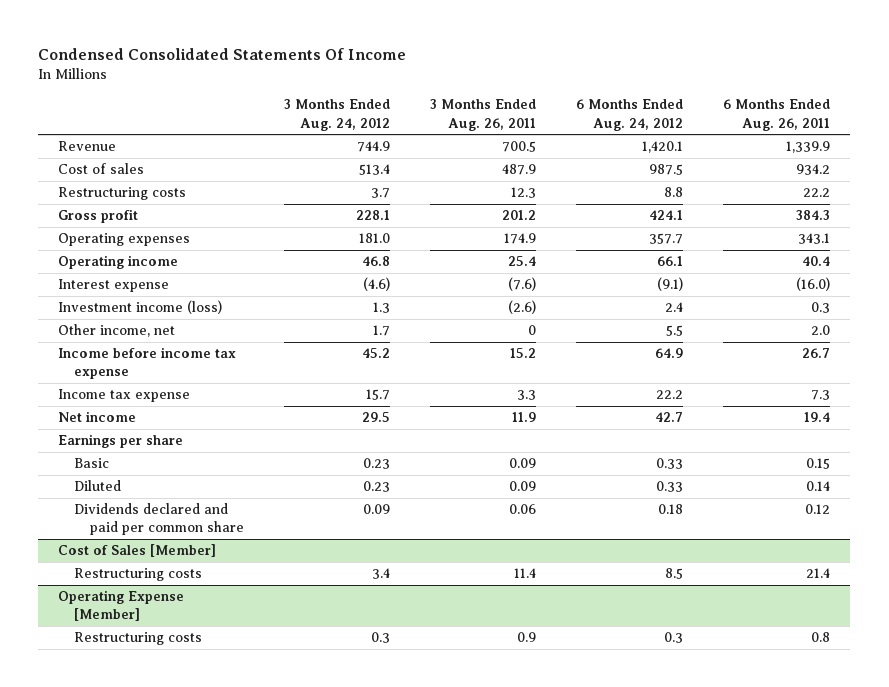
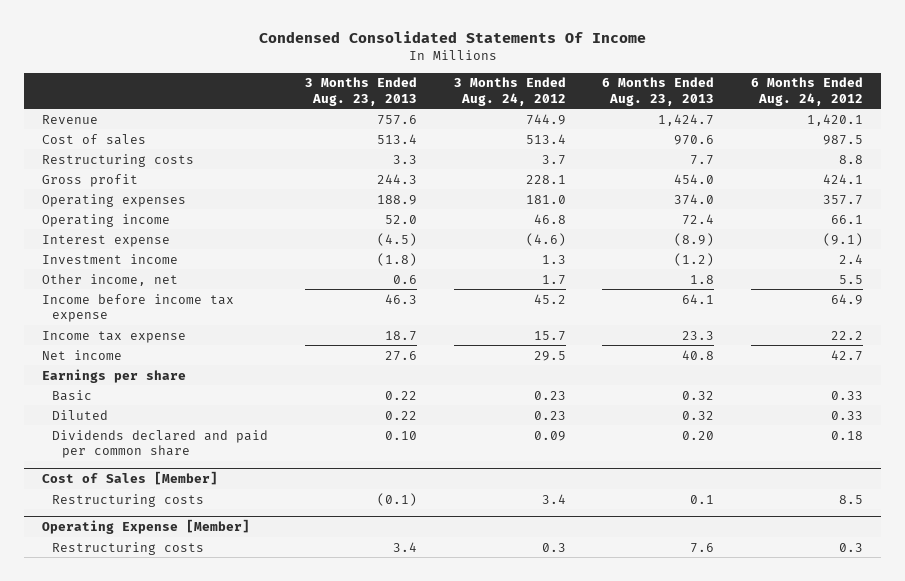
- | 3 Months Ended Aug. 24, 2012 | 3 Months Ended Aug. 26, 2011 | 6 Months Ended Aug. 24, 2012 | 6 Months Ended Aug. 26, 2011
+ | 3 Months Ended Aug. 23, 2013 | 3 Months Ended Aug. 24, 2012 | 6 Months Ended Aug. 23, 2013 | 6 Months Ended Aug. 24, 2012
- Investment income (loss) | 1.3 | (2.6) | 2.4 | 0.3
+ Investment income | (1.8) | 1.3 | (1.2) | 2.4

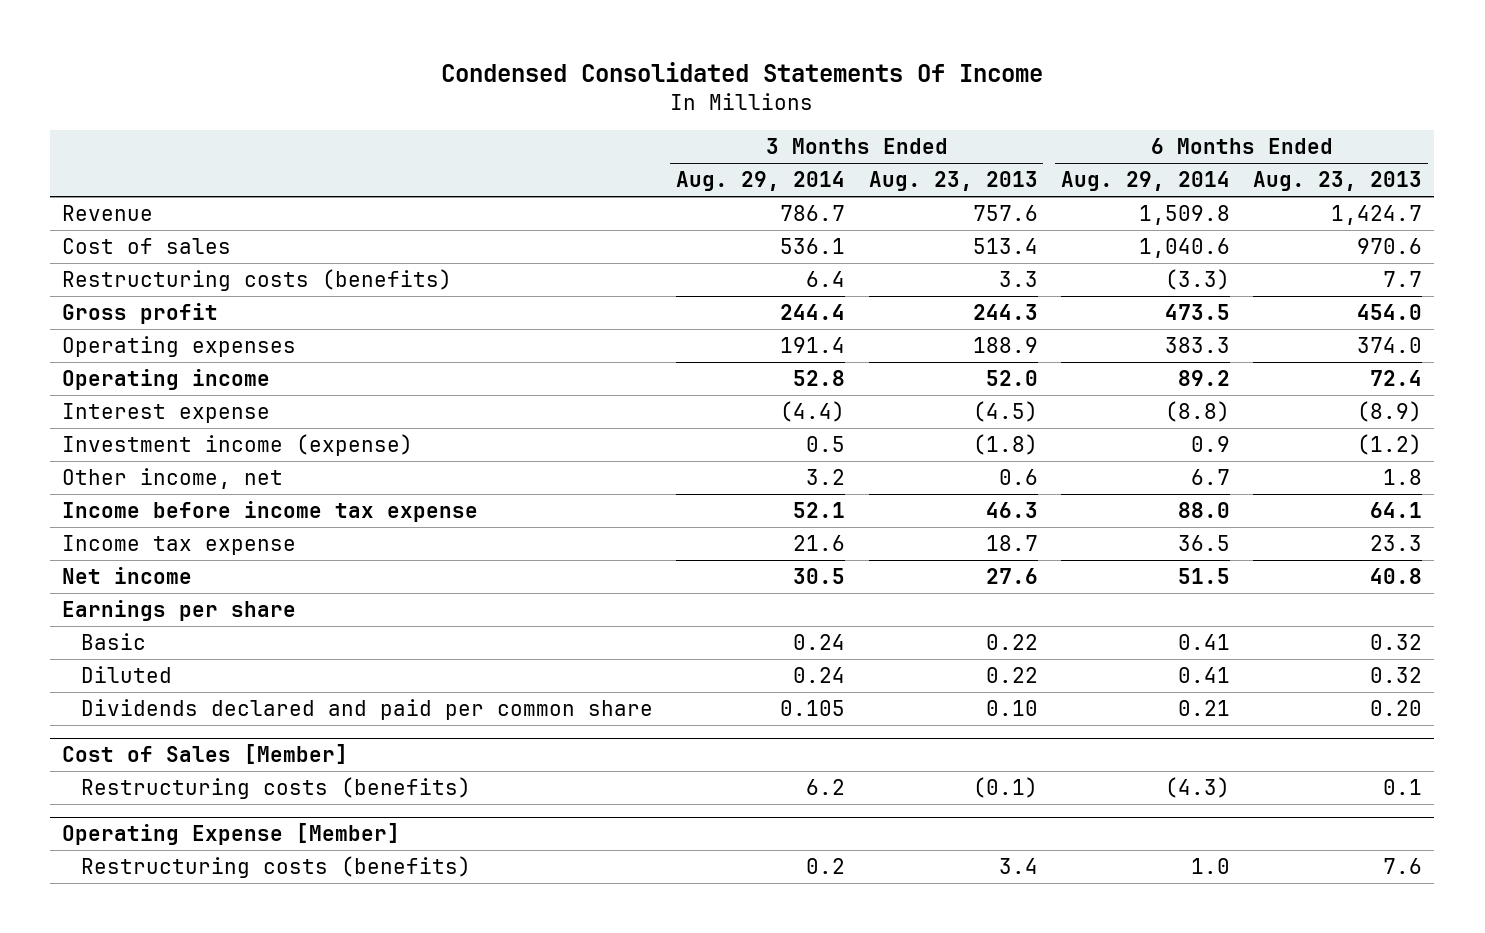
- | 3 Months Ended Aug. 23, 2013 | 3 Months Ended Aug. 24, 2012 | 6 Months Ended Aug. 23, 2013 | 6 Months Ended Aug. 24, 2012
+ | 3 Months Ended Aug. 29, 2014 | 3 Months Ended Aug. 23, 2013 | 6 Months Ended Aug. 29, 2014 | 6 Months Ended Aug. 23, 2013
- Restructuring costs | 3.3 | 3.7 | 7.7 | 8.8
+ Restructuring costs (benefits) | 6.4 | 3.3 | (3.3) | 7.7
- Investment income | (1.8) | 1.3 | (1.2) | 2.4
+ Investment income (expense) | 0.5 | (1.8) | 0.9 | (1.2)
@ Cost of Sales [Member]
- Restructuring costs | (0.1) | 3.4 | 0.1 | 8.5
+ Restructuring costs (benefits) | 6.2 | (0.1) | (4.3) | 0.1
@ Operating Expense [Member]
- Restructuring costs | 3.4 | 0.3 | 7.6 | 0.3
+ Restructuring costs (benefits) | 0.2 | 3.4 | 1.0 | 7.6

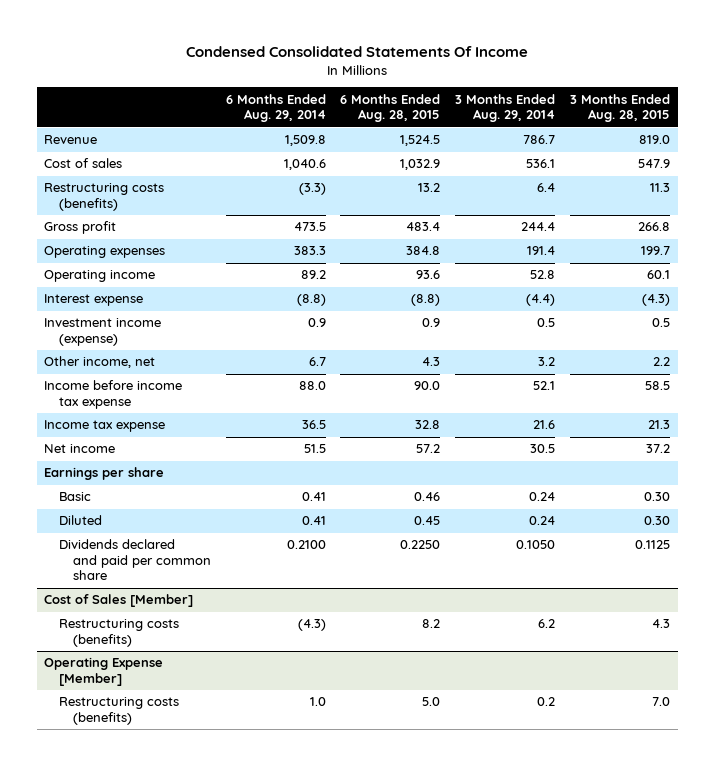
- | 3 Months Ended Aug. 29, 2014 | 3 Months Ended Aug. 23, 2013 | 6 Months Ended Aug. 29, 2014 | 6 Months Ended Aug. 23, 2013
+ | 6 Months Ended Aug. 29, 2014 | 6 Months Ended Aug. 28, 2015 | 3 Months Ended Aug. 29, 2014 | 3 Months Ended Aug. 28, 2015
- Dividends declared and paid per common share | 0.105 | 0.10 | 0.21 | 0.20
+ Dividends declared and paid per common share | 0.2100 | 0.2250 | 0.1050 | 0.1125

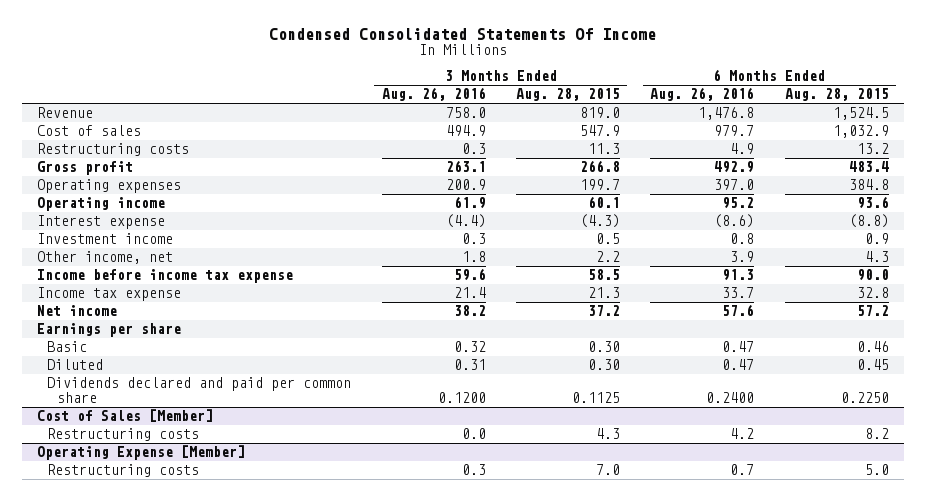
- | 6 Months Ended Aug. 29, 2014 | 6 Months Ended Aug. 28, 2015 | 3 Months Ended Aug. 29, 2014 | 3 Months Ended Aug. 28, 2015
+ | 3 Months Ended Aug. 26, 2016 | 3 Months Ended Aug. 28, 2015 | 6 Months Ended Aug. 26, 2016 | 6 Months Ended Aug. 28, 2015
- Restructuring costs (benefits) | (3.3) | 13.2 | 6.4 | 11.3
+ Restructuring costs | 0.3 | 11.3 | 4.9 | 13.2
- Investment income (expense) | 0.9 | 0.9 | 0.5 | 0.5
+ Investment income | 0.3 | 0.5 | 0.8 | 0.9
@ Cost of Sales [Member]
- Restructuring costs (benefits) | (4.3) | 8.2 | 6.2 | 4.3
+ Restructuring costs | 0.0 | 4.3 | 4.2 | 8.2
@ Operating Expense [Member]
- Restructuring costs (benefits) | 1.0 | 5.0 | 0.2 | 7.0
+ Restructuring costs | 0.3 | 7.0 | 0.7 | 5.0

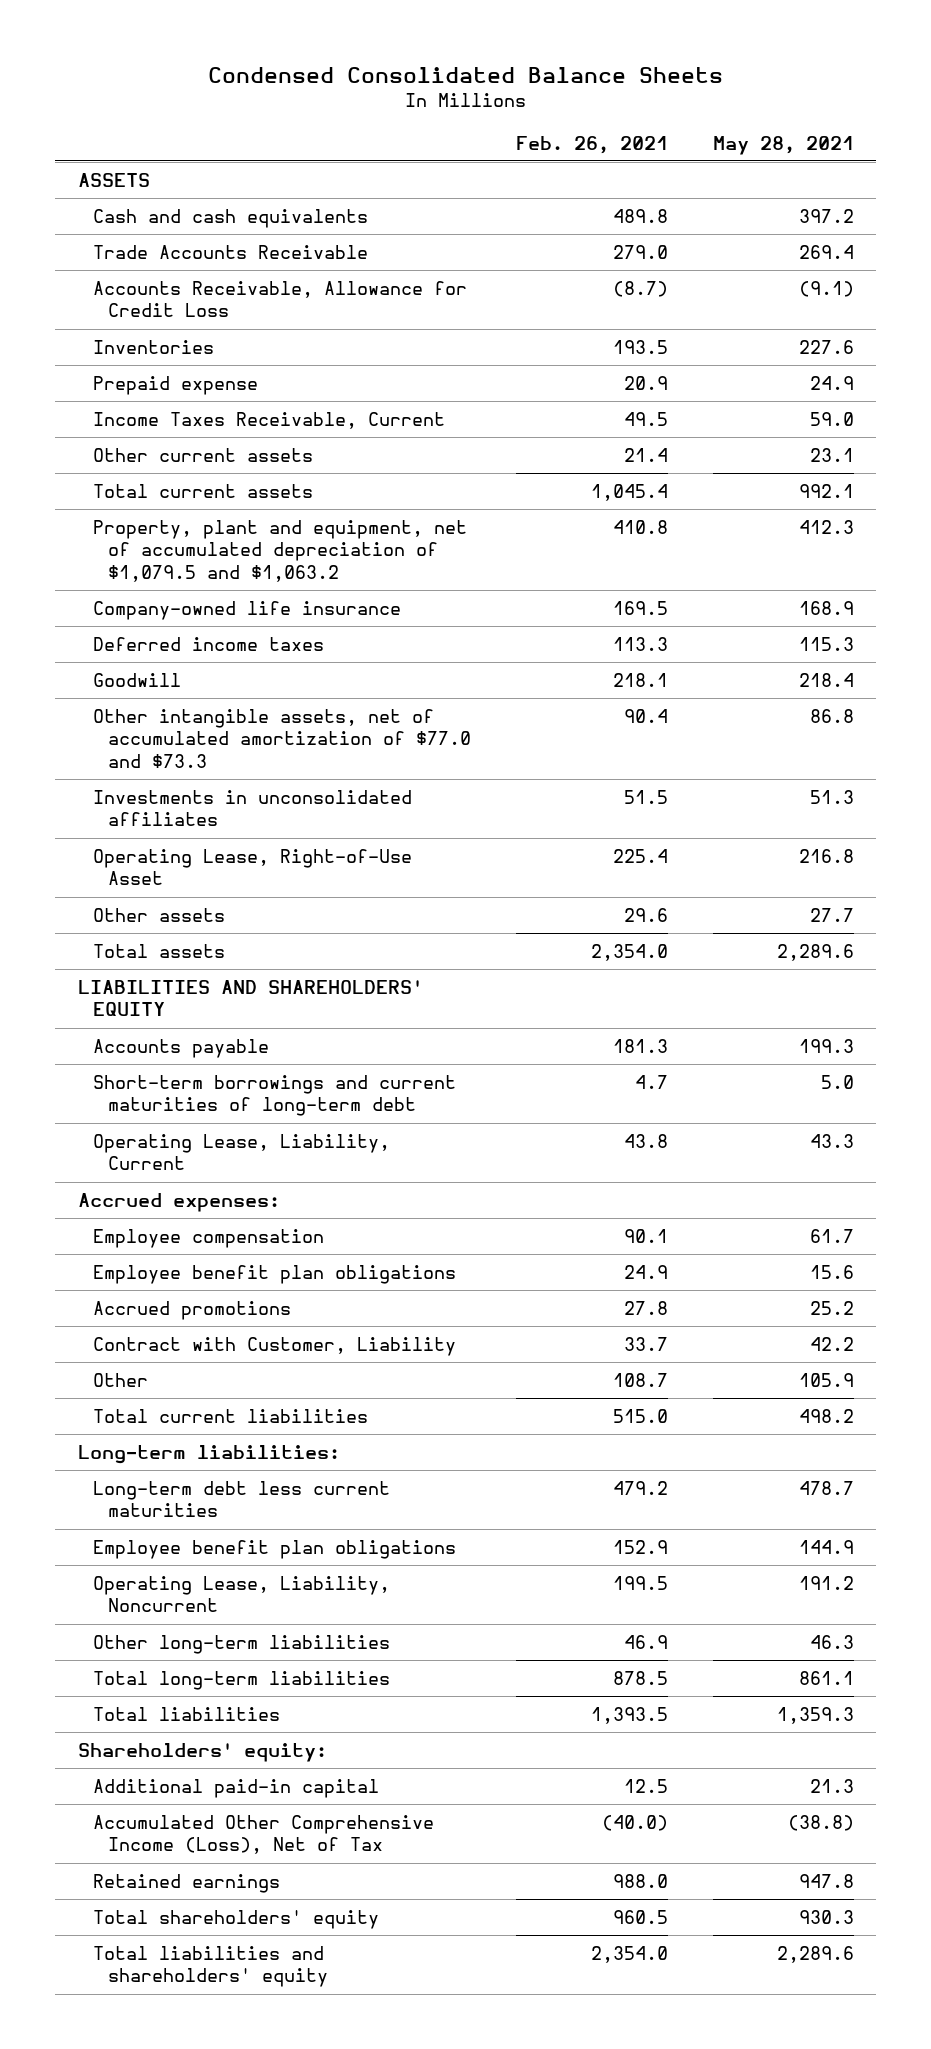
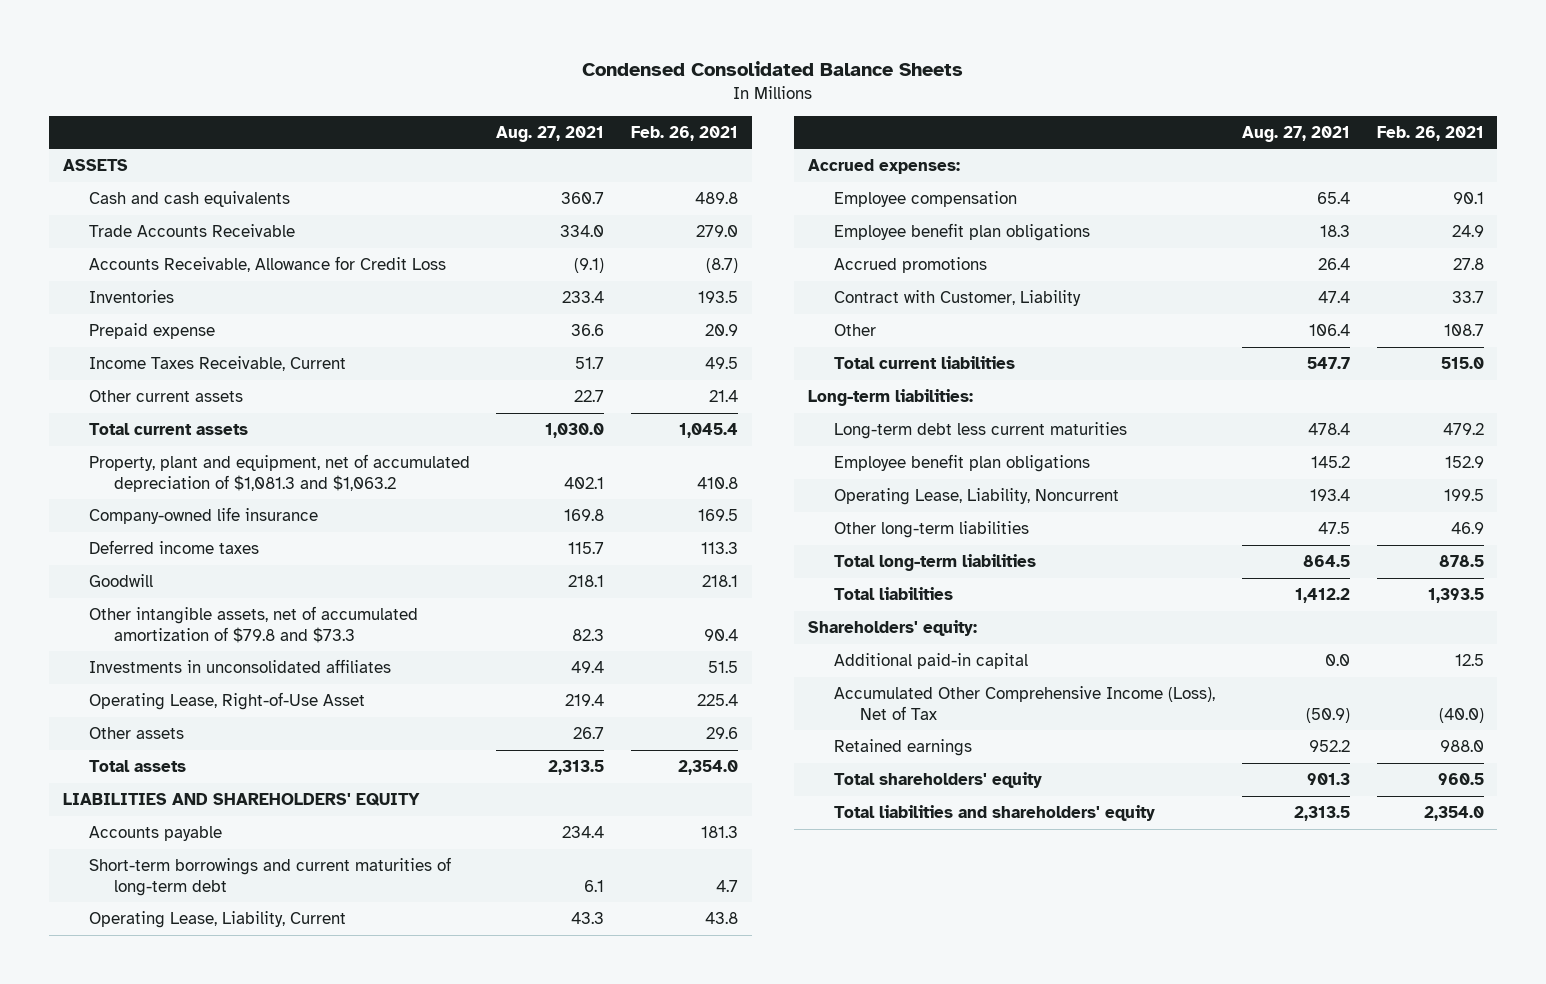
- | Feb. 26, 2021 | May 28, 2021
+ | Aug. 27, 2021 | Feb. 26, 2021
- Property, plant and equipment, net of accumulated depreciation of $1,079.5 and $1,063.2 | 410.8 | 412.3
+ Property, plant and equipment, net of accumulated depreciation of $1,081.3 and $1,063.2 | 402.1 | 410.8
- Other intangible assets, net of accumulated amortization of $77.0 and $73.3 | 90.4 | 86.8
+ Other intangible assets, net of accumulated amortization of $79.8 and $73.3 | 82.3 | 90.4

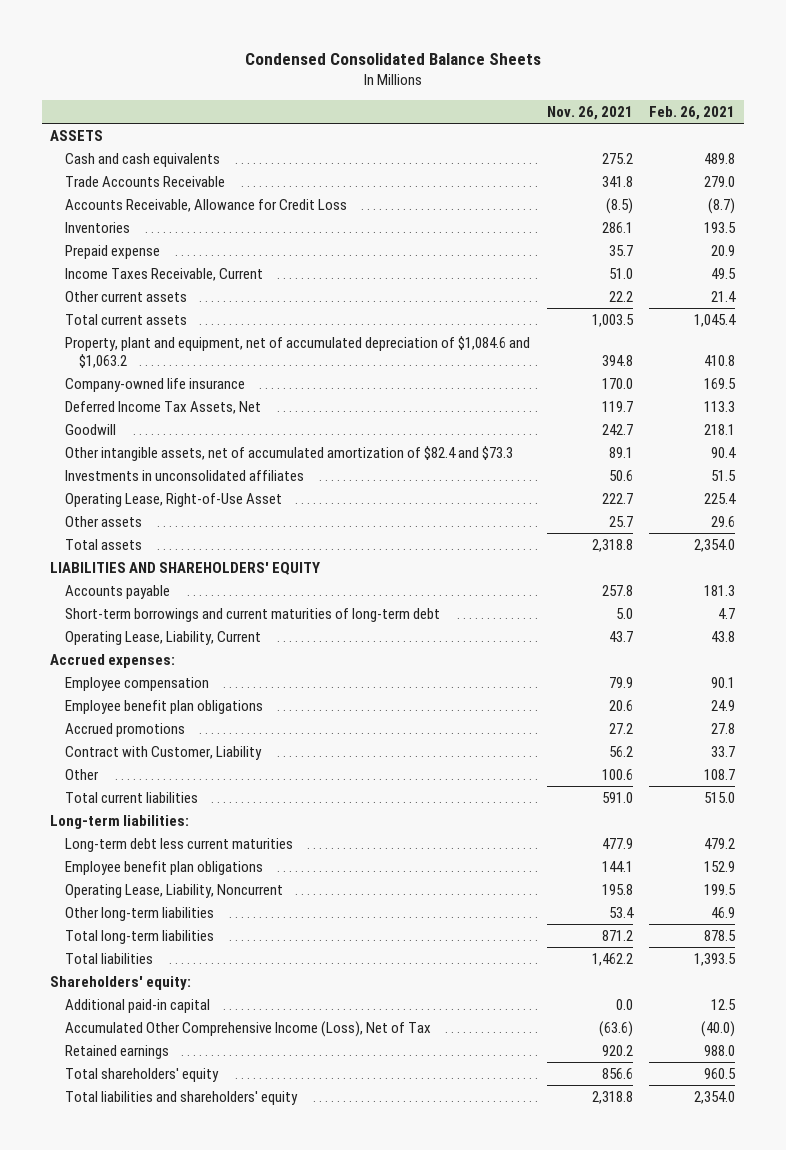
- | Aug. 27, 2021 | Feb. 26, 2021
+ | Nov. 26, 2021 | Feb. 26, 2021
- Property, plant and equipment, net of accumulated depreciation of $1,081.3 and $1,063.2 | 402.1 | 410.8
+ Property, plant and equipment, net of accumulated depreciation of $1,084.6 and $1,063.2 | 394.8 | 410.8
- Deferred income taxes | 115.7 | 113.3
+ Deferred Income Tax Assets, Net | 119.7 | 113.3
- Other intangible assets, net of accumulated amortization of $79.8 and $73.3 | 82.3 | 90.4
+ Other intangible assets, net of accumulated amortization of $82.4 and $73.3 | 89.1 | 90.4

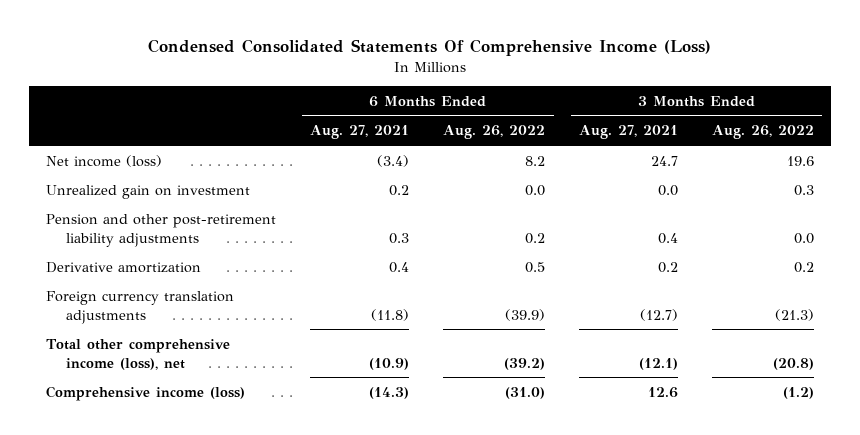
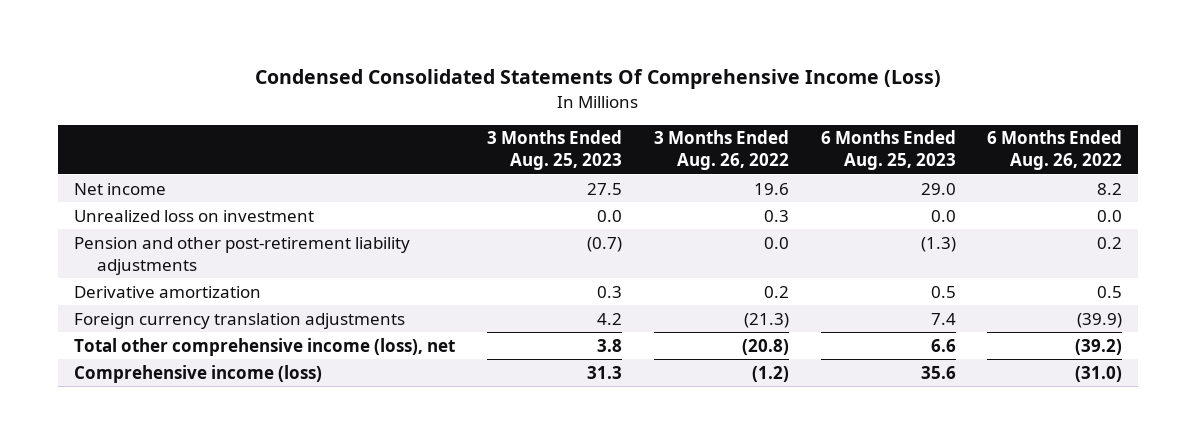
- | 6 Months Ended Aug. 27, 2021 | 6 Months Ended Aug. 26, 2022 | 3 Months Ended Aug. 27, 2021 | 3 Months Ended Aug. 26, 2022
+ | 3 Months Ended Aug. 25, 2023 | 3 Months Ended Aug. 26, 2022 | 6 Months Ended Aug. 25, 2023 | 6 Months Ended Aug. 26, 2022
- Net income (loss) | (3.4) | 8.2 | 24.7 | 19.6
- Unrealized gain on investment | 0.2 | 0.0 | 0.0 | 0.3
+ Net income | 27.5 | 19.6 | 29.0 | 8.2
+ Unrealized loss on investment | 0.0 | 0.3 | 0.0 | 0.0

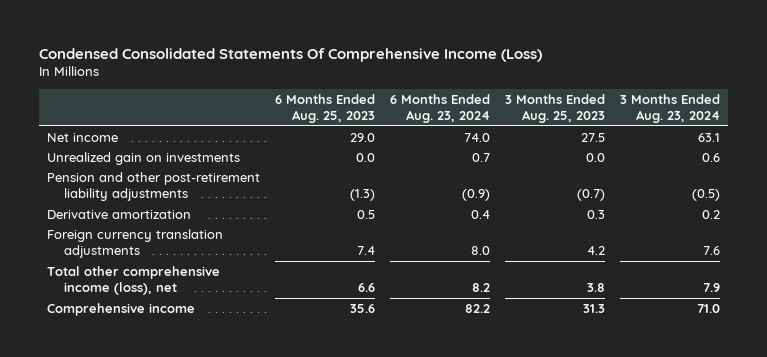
- | 3 Months Ended Aug. 25, 2023 | 3 Months Ended Aug. 26, 2022 | 6 Months Ended Aug. 25, 2023 | 6 Months Ended Aug. 26, 2022
+ | 6 Months Ended Aug. 25, 2023 | 6 Months Ended Aug. 23, 2024 | 3 Months Ended Aug. 25, 2023 | 3 Months Ended Aug. 23, 2024
- Unrealized loss on investment | 0.0 | 0.3 | 0.0 | 0.0
+ Unrealized gain on investments | 0.0 | 0.7 | 0.0 | 0.6
- Comprehensive income (loss) | 31.3 | (1.2) | 35.6 | (31.0)
+ Comprehensive income | 35.6 | 82.2 | 31.3 | 71.0

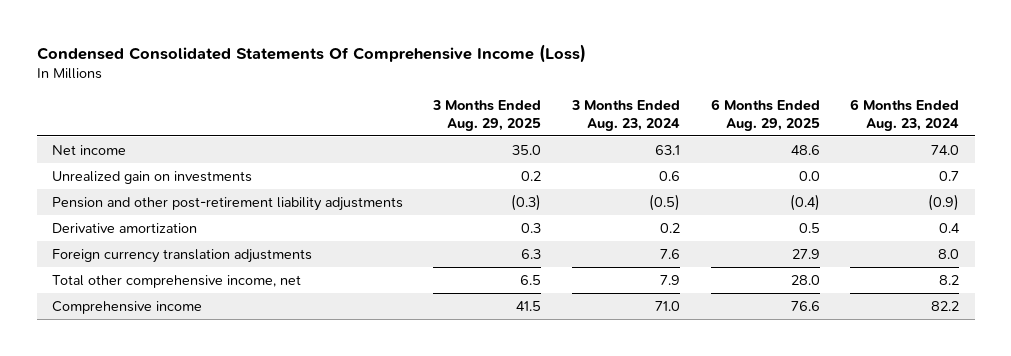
- | 6 Months Ended Aug. 25, 2023 | 6 Months Ended Aug. 23, 2024 | 3 Months Ended Aug. 25, 2023 | 3 Months Ended Aug. 23, 2024
+ | 3 Months Ended Aug. 29, 2025 | 3 Months Ended Aug. 23, 2024 | 6 Months Ended Aug. 29, 2025 | 6 Months Ended Aug. 23, 2024
- Total other comprehensive income (loss), net | 6.6 | 8.2 | 3.8 | 7.9
+ Total other comprehensive income, net | 6.5 | 7.9 | 28.0 | 8.2

